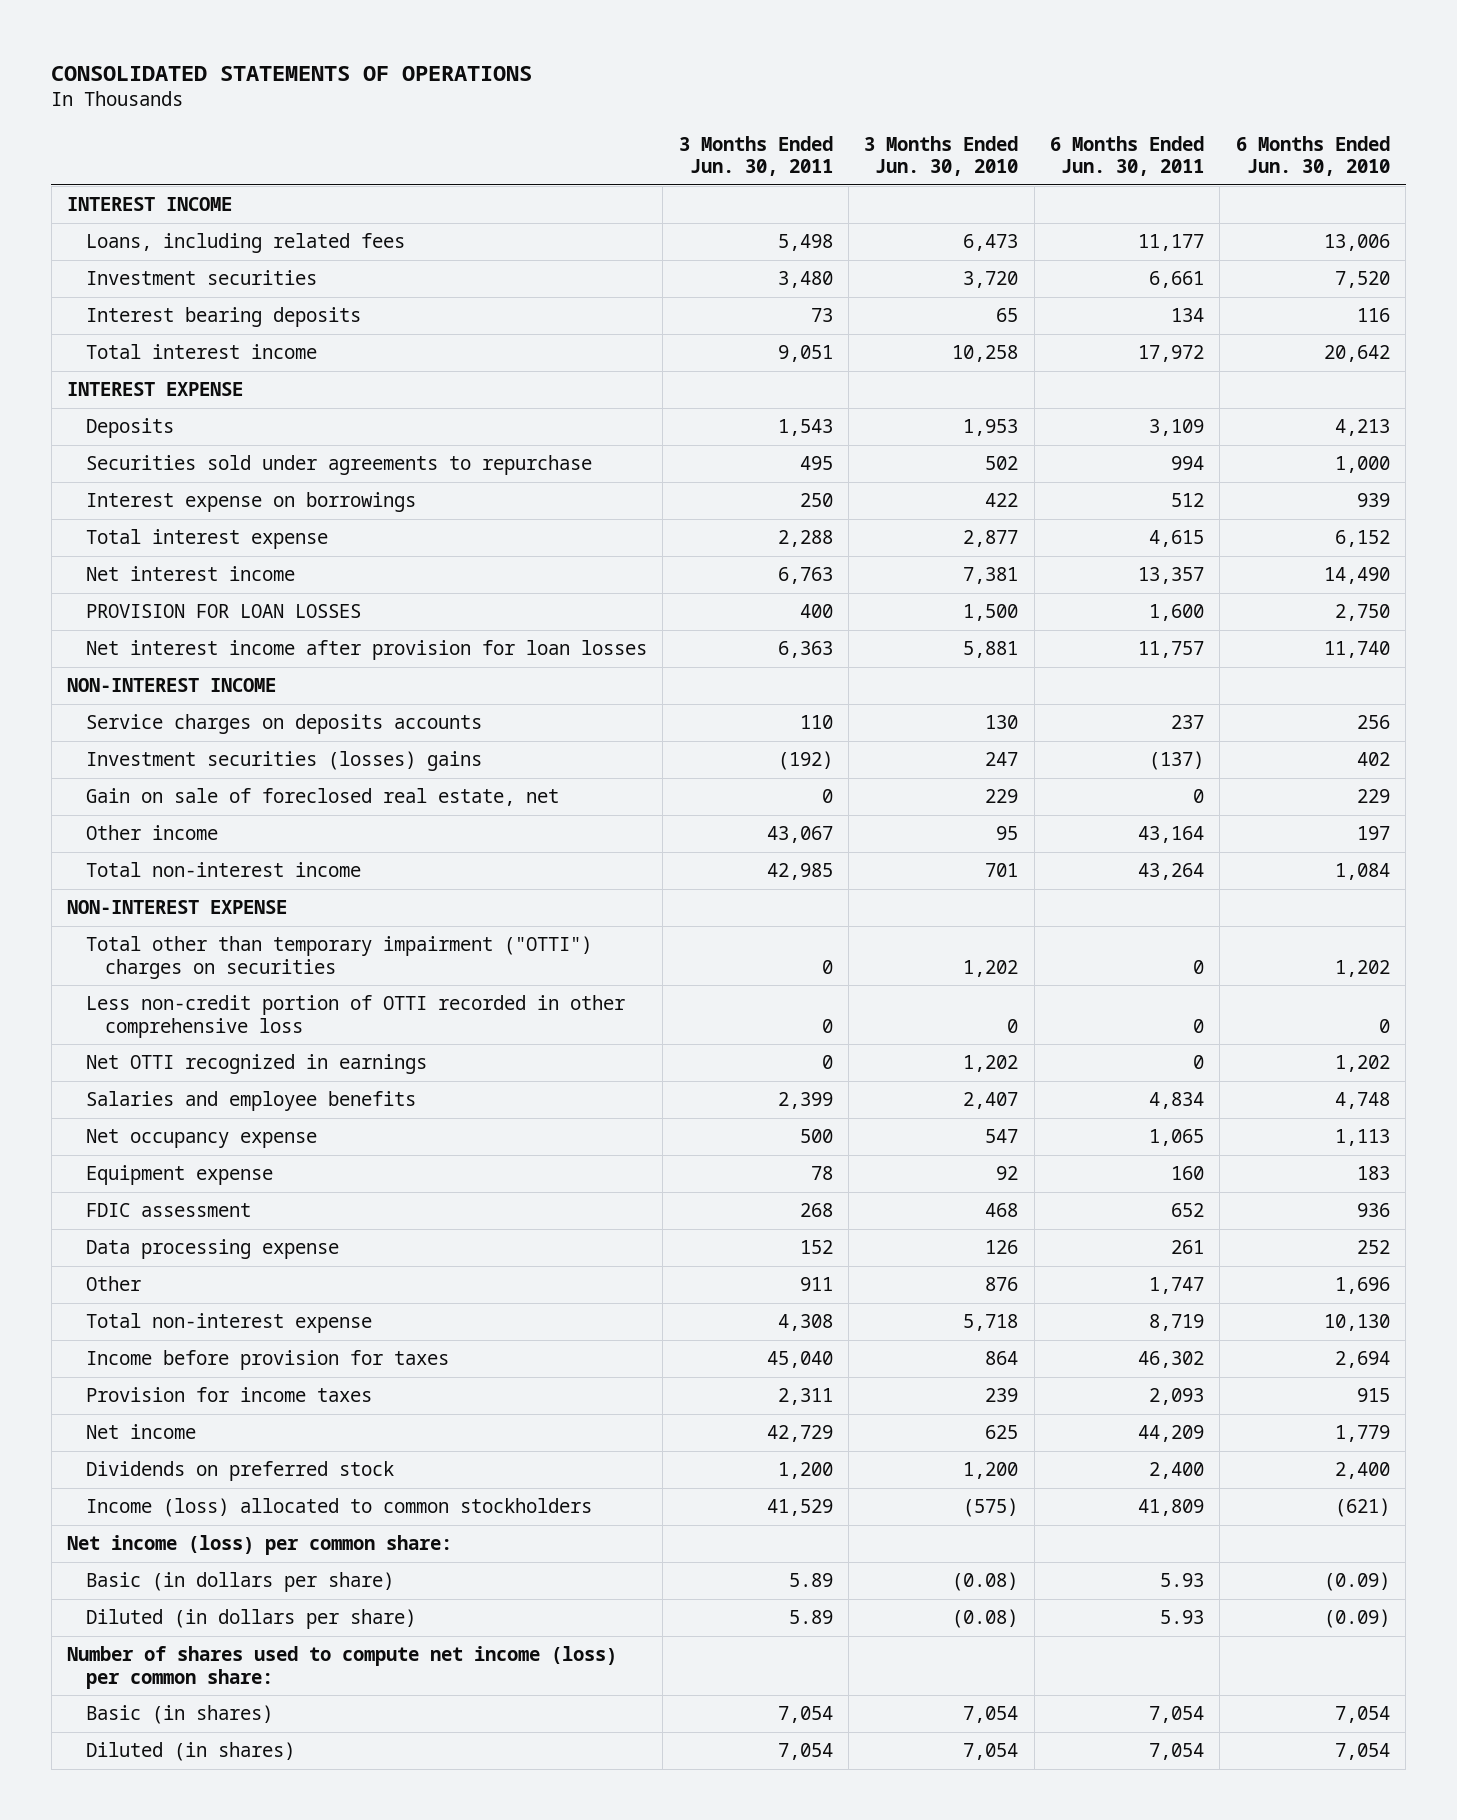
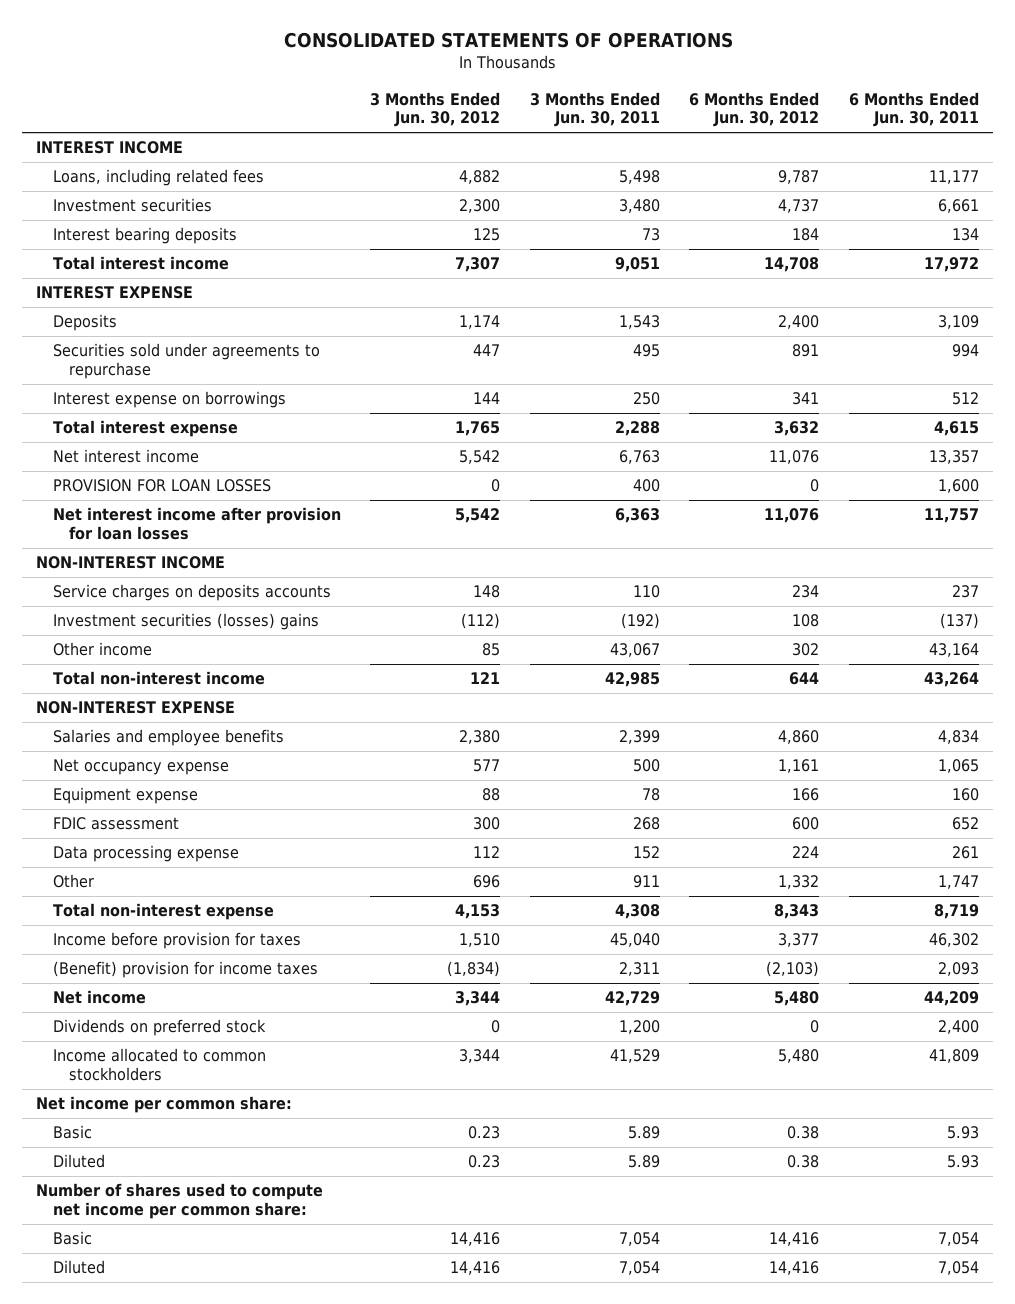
- | 3 Months Ended Jun. 30, 2011 | 3 Months Ended Jun. 30, 2010 | 6 Months Ended Jun. 30, 2011 | 6 Months Ended Jun. 30, 2010
+ | 3 Months Ended Jun. 30, 2012 | 3 Months Ended Jun. 30, 2011 | 6 Months Ended Jun. 30, 2012 | 6 Months Ended Jun. 30, 2011
- Gain on sale of foreclosed real estate, net | 0 | 229 | 0 | 229
- Total other than temporary impairment ("OTTI") charges on securities | 0 | 1,202 | 0 | 1,202
- Less non-credit portion of OTTI recorded in other comprehensive loss | 0 | 0 | 0 | 0
- Net OTTI recognized in earnings | 0 | 1,202 | 0 | 1,202
- Provision for income taxes | 2,311 | 239 | 2,093 | 915
+ (Benefit) provision for income taxes | (1,834) | 2,311 | (2,103) | 2,093
- Income (loss) allocated to common stockholders | 41,529 | (575) | 41,809 | (621)
- Net income (loss) per common share:
- Basic (in dollars per share) | 5.89 | (0.08) | 5.93 | (0.09)
- Diluted (in dollars per share) | 5.89 | (0.08) | 5.93 | (0.09)
- Number of shares used to compute net income (loss) per common share:
- Basic (in shares) | 7,054 | 7,054 | 7,054 | 7,054
- Diluted (in shares) | 7,054 | 7,054 | 7,054 | 7,054
+ Income allocated to common stockholders | 3,344 | 41,529 | 5,480 | 41,809
+ Net income per common share:
+ Basic | 0.23 | 5.89 | 0.38 | 5.93
+ Diluted | 0.23 | 5.89 | 0.38 | 5.93
+ Number of shares used to compute net income per common share:
+ Basic | 14,416 | 7,054 | 14,416 | 7,054
+ Diluted | 14,416 | 7,054 | 14,416 | 7,054

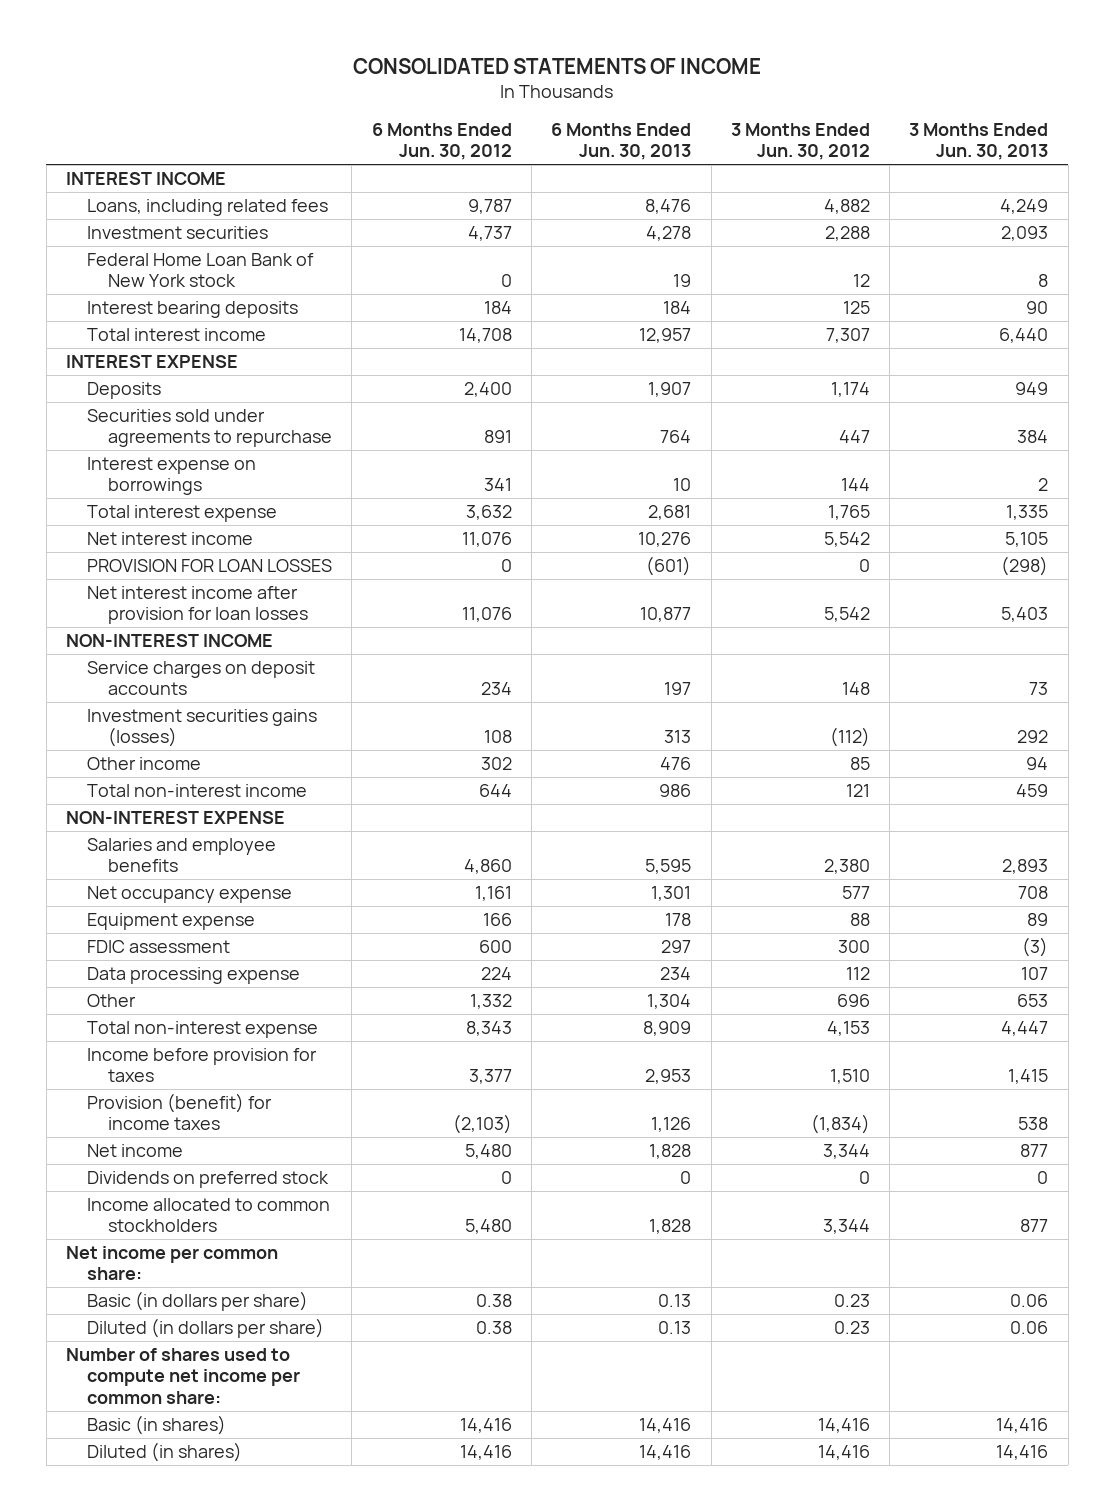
- CONSOLIDATED STATEMENTS OF OPERATIONS
+ CONSOLIDATED STATEMENTS OF INCOME
- | 3 Months Ended Jun. 30, 2012 | 3 Months Ended Jun. 30, 2011 | 6 Months Ended Jun. 30, 2012 | 6 Months Ended Jun. 30, 2011
+ | 6 Months Ended Jun. 30, 2012 | 6 Months Ended Jun. 30, 2013 | 3 Months Ended Jun. 30, 2012 | 3 Months Ended Jun. 30, 2013
- Investment securities | 2,300 | 3,480 | 4,737 | 6,661
+ Investment securities | 4,737 | 4,278 | 2,288 | 2,093
+ Federal Home Loan Bank of New York stock | 0 | 19 | 12 | 8
- Service charges on deposits accounts | 148 | 110 | 234 | 237
- Investment securities (losses) gains | (112) | (192) | 108 | (137)
+ Service charges on deposit accounts | 234 | 197 | 148 | 73
+ Investment securities gains (losses) | 108 | 313 | (112) | 292
- (Benefit) provision for income taxes | (1,834) | 2,311 | (2,103) | 2,093
+ Provision (benefit) for income taxes | (2,103) | 1,126 | (1,834) | 538
- Basic | 0.23 | 5.89 | 0.38 | 5.93
- Diluted | 0.23 | 5.89 | 0.38 | 5.93
+ Basic (in dollars per share) | 0.38 | 0.13 | 0.23 | 0.06
+ Diluted (in dollars per share) | 0.38 | 0.13 | 0.23 | 0.06
- Basic | 14,416 | 7,054 | 14,416 | 7,054
- Diluted | 14,416 | 7,054 | 14,416 | 7,054
+ Basic (in shares) | 14,416 | 14,416 | 14,416 | 14,416
+ Diluted (in shares) | 14,416 | 14,416 | 14,416 | 14,416

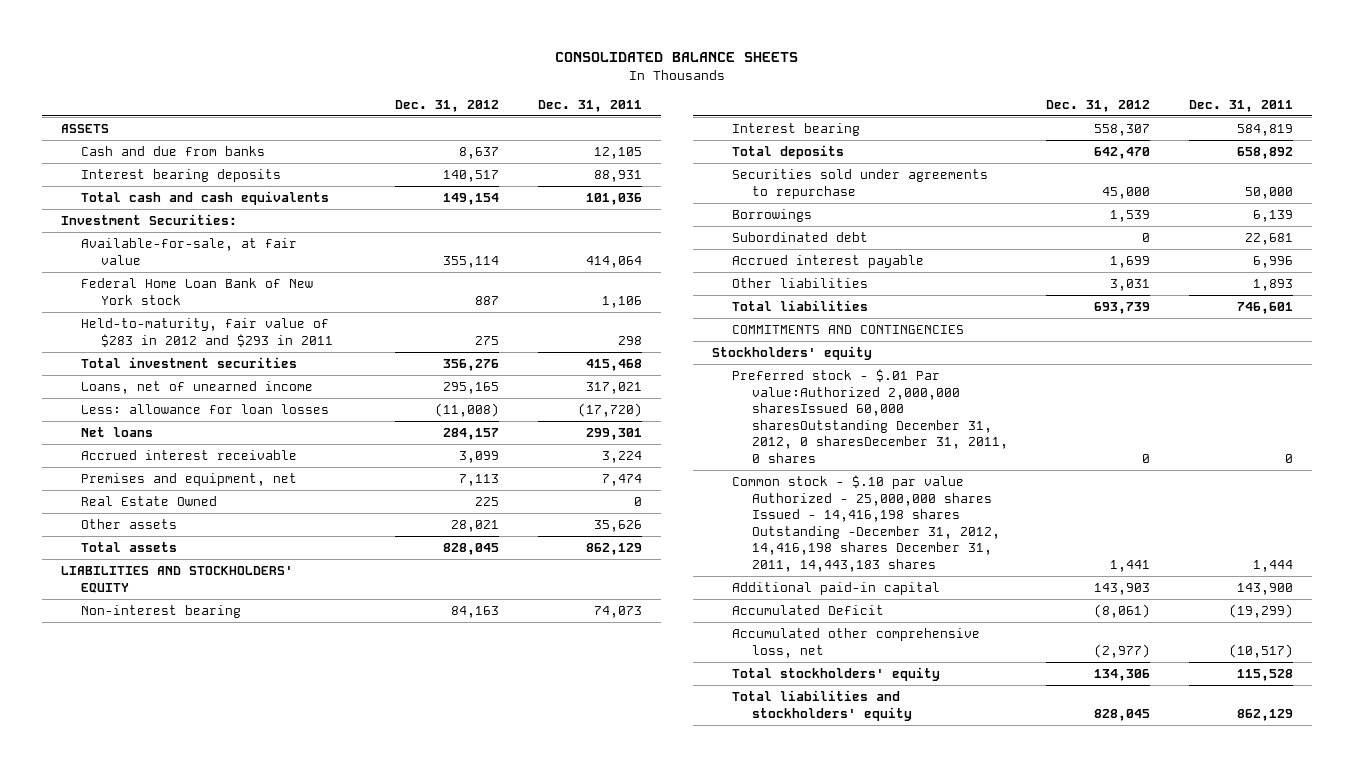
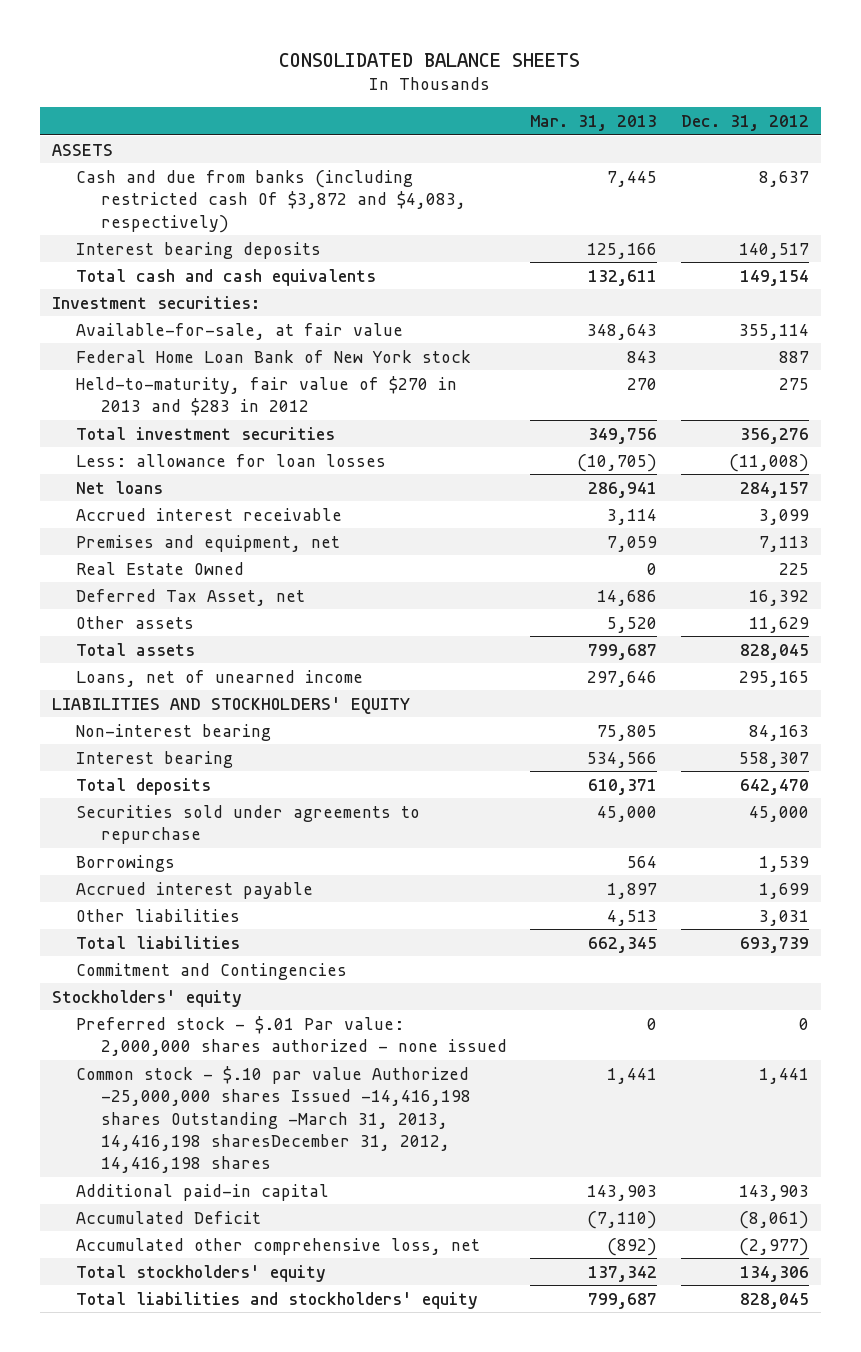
- | Dec. 31, 2012 | Dec. 31, 2011
+ | Mar. 31, 2013 | Dec. 31, 2012
- Cash and due from banks | 8,637 | 12,105
+ Cash and due from banks (including restricted cash Of $3,872 and $4,083, respectively) | 7,445 | 8,637
- Investment Securities:
+ Investment securities:
- Held-to-maturity, fair value of $283 in 2012 and $293 in 2011 | 275 | 298
+ Held-to-maturity, fair value of $270 in 2013 and $283 in 2012 | 270 | 275
- Other assets | 28,021 | 35,626
+ Deferred Tax Asset, net | 14,686 | 16,392
+ Other assets | 5,520 | 11,629
moved down: Loans, net of unearned income | 297,646 | 295,165
- Subordinated debt | 0 | 22,681
- COMMITMENTS AND CONTINGENCIES
+ Commitment and Contingencies
- Preferred stock - $.01 Par value:Authorized 2,000,000 sharesIssued 60,000 sharesOutstanding December 31, 2012, 0 sharesDecember 31, 2011, 0 shares | 0 | 0
- Common stock - $.10 par value Authorized - 25,000,000 shares Issued - 14,416,198 shares Outstanding -December 31, 2012, 14,416,198 shares December 31, 2011, 14,443,183 shares | 1,441 | 1,444
+ Preferred stock - $.01 Par value: 2,000,000 shares authorized - none issued | 0 | 0
+ Common stock - $.10 par value Authorized -25,000,000 shares Issued -14,416,198 shares Outstanding -March 31, 2013, 14,416,198 sharesDecember 31, 2012, 14,416,198 shares | 1,441 | 1,441

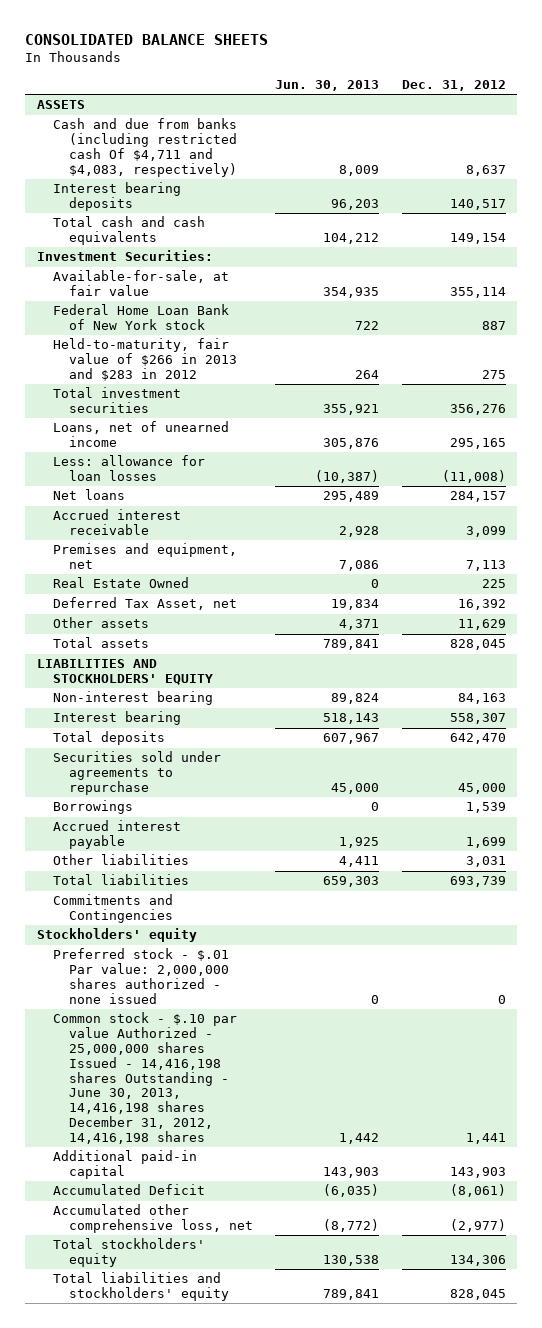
- | Mar. 31, 2013 | Dec. 31, 2012
+ | Jun. 30, 2013 | Dec. 31, 2012
- Cash and due from banks (including restricted cash Of $3,872 and $4,083, respectively) | 7,445 | 8,637
+ Cash and due from banks (including restricted cash Of $4,711 and $4,083, respectively) | 8,009 | 8,637
- Investment securities:
+ Investment Securities:
- Held-to-maturity, fair value of $270 in 2013 and $283 in 2012 | 270 | 275
+ Held-to-maturity, fair value of $266 in 2013 and $283 in 2012 | 264 | 275
moved up: Loans, net of unearned income | 305,876 | 295,165
- Commitment and Contingencies
+ Commitments and Contingencies
- Common stock - $.10 par value Authorized -25,000,000 shares Issued -14,416,198 shares Outstanding -March 31, 2013, 14,416,198 sharesDecember 31, 2012, 14,416,198 shares | 1,441 | 1,441
+ Common stock - $.10 par value Authorized - 25,000,000 shares Issued - 14,416,198 shares Outstanding - June 30, 2013, 14,416,198 shares December 31, 2012, 14,416,198 shares | 1,442 | 1,441

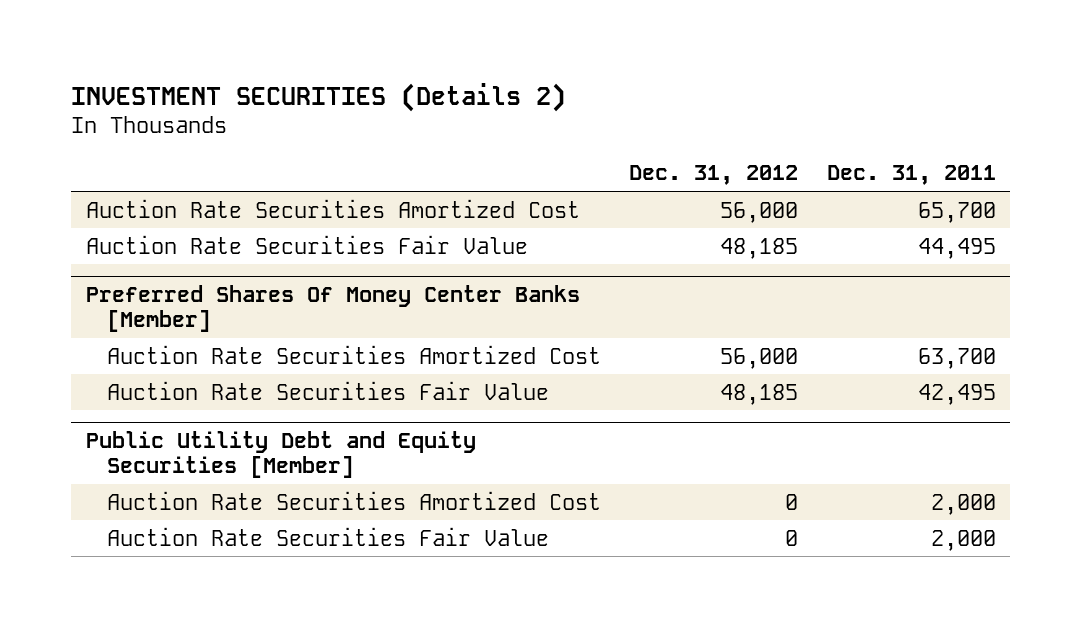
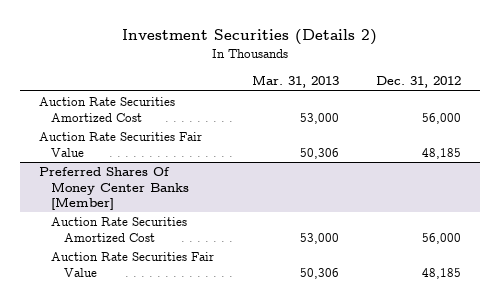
- INVESTMENT SECURITIES (Details 2)
+ Investment Securities (Details 2)
- | Dec. 31, 2012 | Dec. 31, 2011
+ | Mar. 31, 2013 | Dec. 31, 2012
- Public Utility Debt and Equity Securities [Member]
- Auction Rate Securities Amortized Cost | 0 | 2,000
- Auction Rate Securities Fair Value | 0 | 2,000

